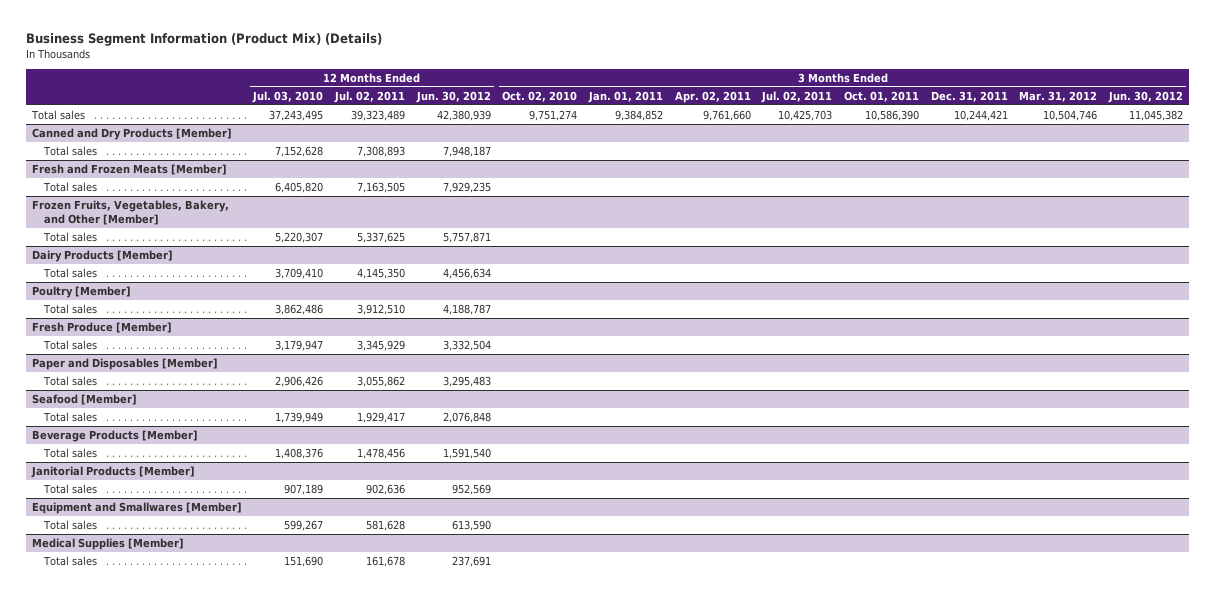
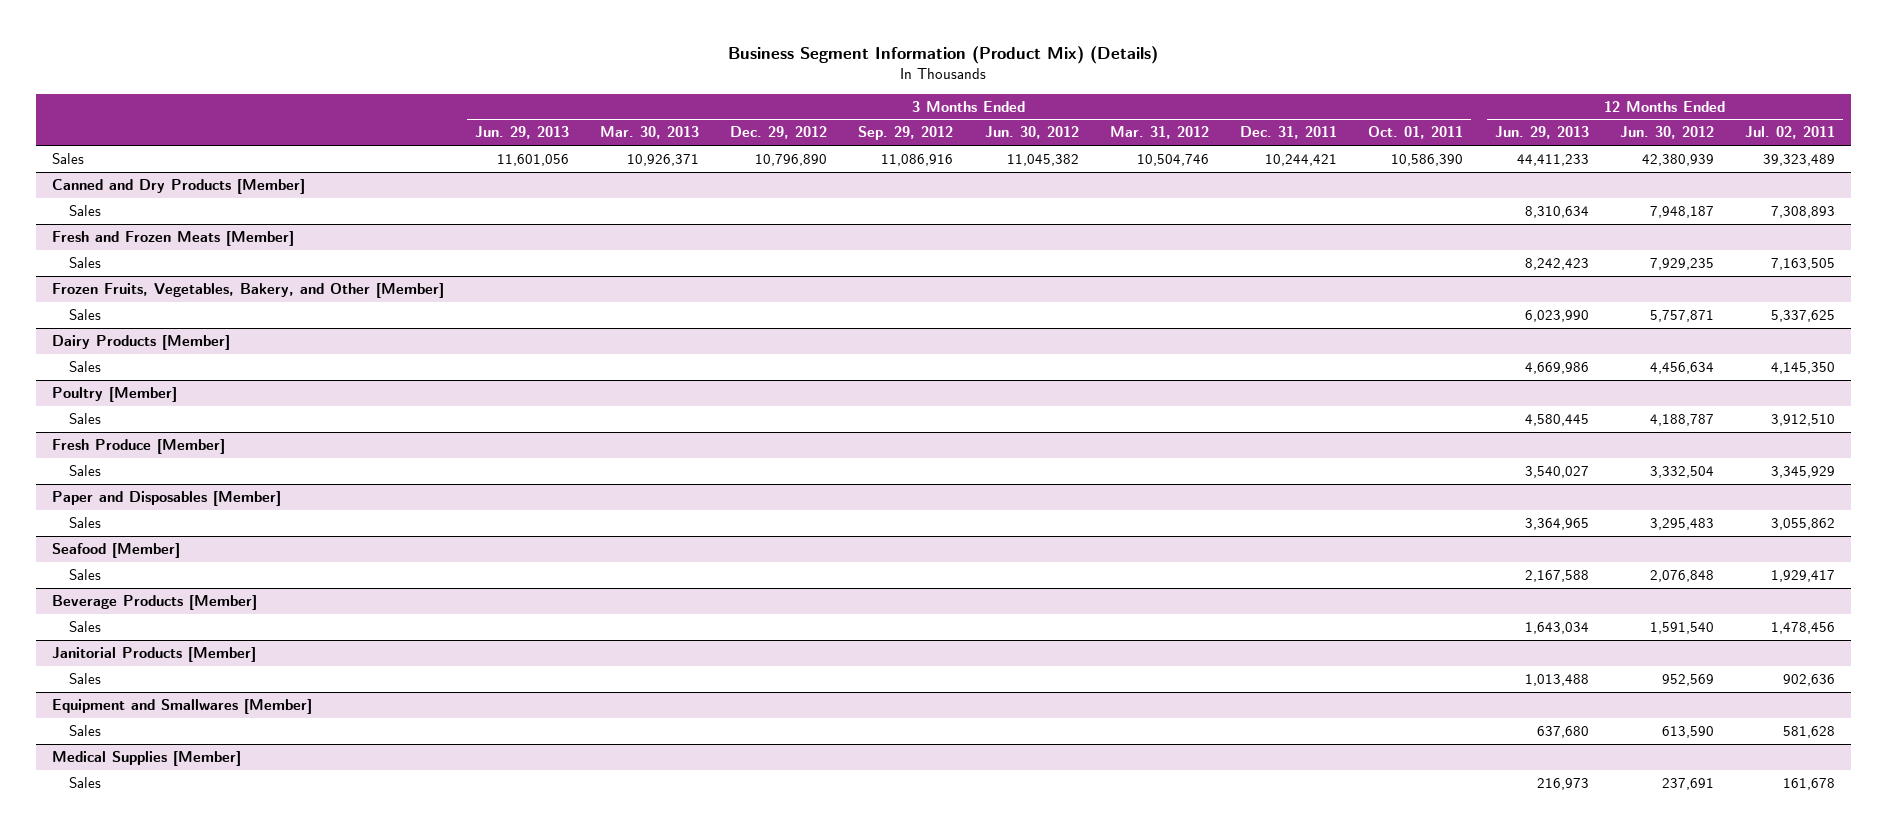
- | 12 Months Ended Jul. 03, 2010 | 12 Months Ended Jul. 02, 2011 | 12 Months Ended Jun. 30, 2012 | 3 Months Ended Oct. 02, 2010 | 3 Months Ended Jan. 01, 2011 | 3 Months Ended Apr. 02, 2011 | 3 Months Ended Jul. 02, 2011 | 3 Months Ended Oct. 01, 2011 | 3 Months Ended Dec. 31, 2011 | 3 Months Ended Mar. 31, 2012 | 3 Months Ended Jun. 30, 2012
+ | 3 Months Ended Jun. 29, 2013 | 3 Months Ended Mar. 30, 2013 | 3 Months Ended Dec. 29, 2012 | 3 Months Ended Sep. 29, 2012 | 3 Months Ended Jun. 30, 2012 | 3 Months Ended Mar. 31, 2012 | 3 Months Ended Dec. 31, 2011 | 3 Months Ended Oct. 01, 2011 | 12 Months Ended Jun. 29, 2013 | 12 Months Ended Jun. 30, 2012 | 12 Months Ended Jul. 02, 2011
- Total sales | 37,243,495 | 39,323,489 | 42,380,939 | 9,751,274 | 9,384,852 | 9,761,660 | 10,425,703 | 10,586,390 | 10,244,421 | 10,504,746 | 11,045,382
+ Sales | 11,601,056 | 10,926,371 | 10,796,890 | 11,086,916 | 11,045,382 | 10,504,746 | 10,244,421 | 10,586,390 | 44,411,233 | 42,380,939 | 39,323,489
@ Canned and Dry Products [Member]
- Total sales | 7,152,628 | 7,308,893 | 7,948,187 | | | | | | | |
+ Sales | | | | | | | | | 8,310,634 | 7,948,187 | 7,308,893
@ Fresh and Frozen Meats [Member]
- Total sales | 6,405,820 | 7,163,505 | 7,929,235 | | | | | | | |
+ Sales | | | | | | | | | 8,242,423 | 7,929,235 | 7,163,505
@ Frozen Fruits, Vegetables, Bakery, and Other [Member]
- Total sales | 5,220,307 | 5,337,625 | 5,757,871 | | | | | | | |
+ Sales | | | | | | | | | 6,023,990 | 5,757,871 | 5,337,625
@ Dairy Products [Member]
- Total sales | 3,709,410 | 4,145,350 | 4,456,634 | | | | | | | |
+ Sales | | | | | | | | | 4,669,986 | 4,456,634 | 4,145,350
@ Poultry [Member]
- Total sales | 3,862,486 | 3,912,510 | 4,188,787 | | | | | | | |
+ Sales | | | | | | | | | 4,580,445 | 4,188,787 | 3,912,510
@ Fresh Produce [Member]
- Total sales | 3,179,947 | 3,345,929 | 3,332,504 | | | | | | | |
+ Sales | | | | | | | | | 3,540,027 | 3,332,504 | 3,345,929
@ Paper and Disposables [Member]
- Total sales | 2,906,426 | 3,055,862 | 3,295,483 | | | | | | | |
+ Sales | | | | | | | | | 3,364,965 | 3,295,483 | 3,055,862
@ Seafood [Member]
- Total sales | 1,739,949 | 1,929,417 | 2,076,848 | | | | | | | |
+ Sales | | | | | | | | | 2,167,588 | 2,076,848 | 1,929,417
@ Beverage Products [Member]
- Total sales | 1,408,376 | 1,478,456 | 1,591,540 | | | | | | | |
+ Sales | | | | | | | | | 1,643,034 | 1,591,540 | 1,478,456
@ Janitorial Products [Member]
- Total sales | 907,189 | 902,636 | 952,569 | | | | | | | |
+ Sales | | | | | | | | | 1,013,488 | 952,569 | 902,636
@ Equipment and Smallwares [Member]
- Total sales | 599,267 | 581,628 | 613,590 | | | | | | | |
+ Sales | | | | | | | | | 637,680 | 613,590 | 581,628
@ Medical Supplies [Member]
- Total sales | 151,690 | 161,678 | 237,691 | | | | | | | |
+ Sales | | | | | | | | | 216,973 | 237,691 | 161,678

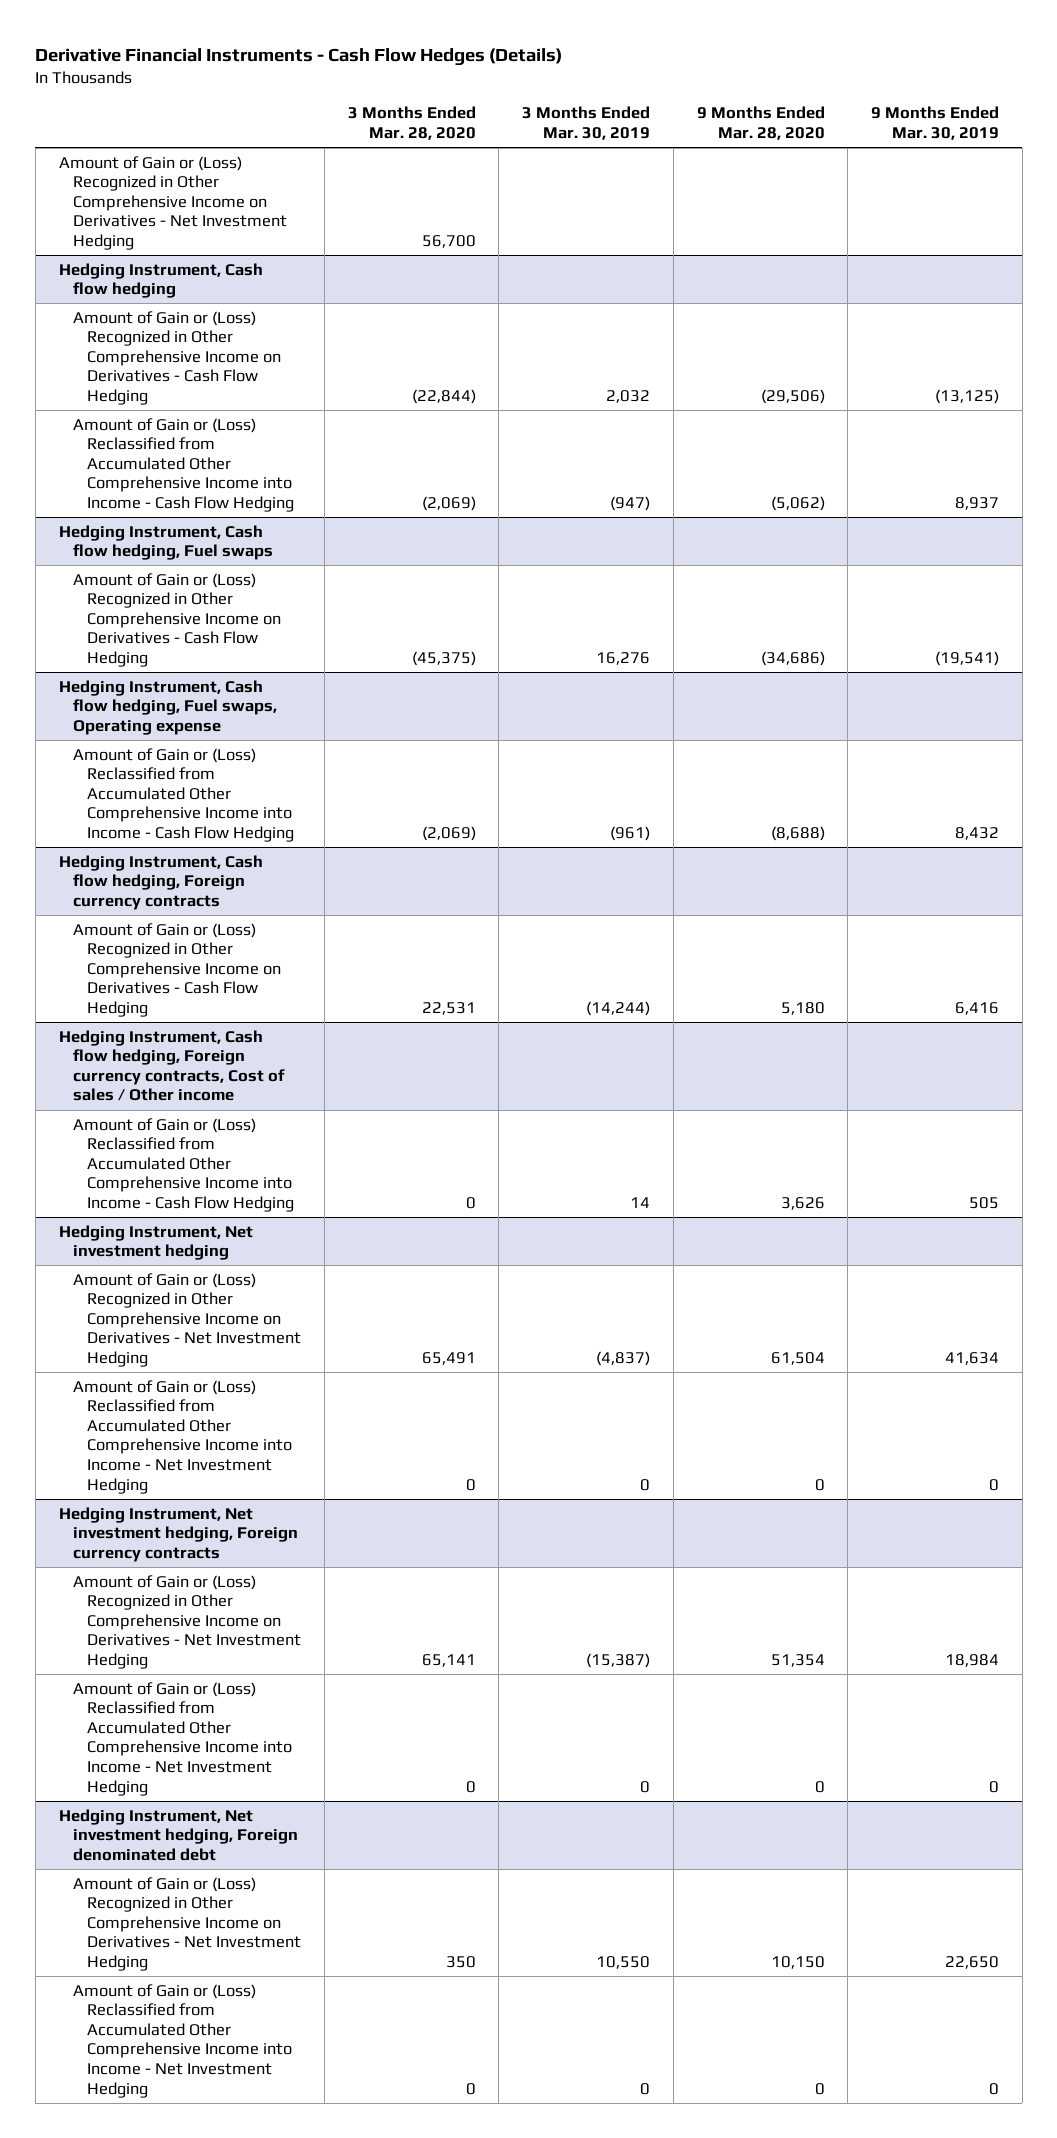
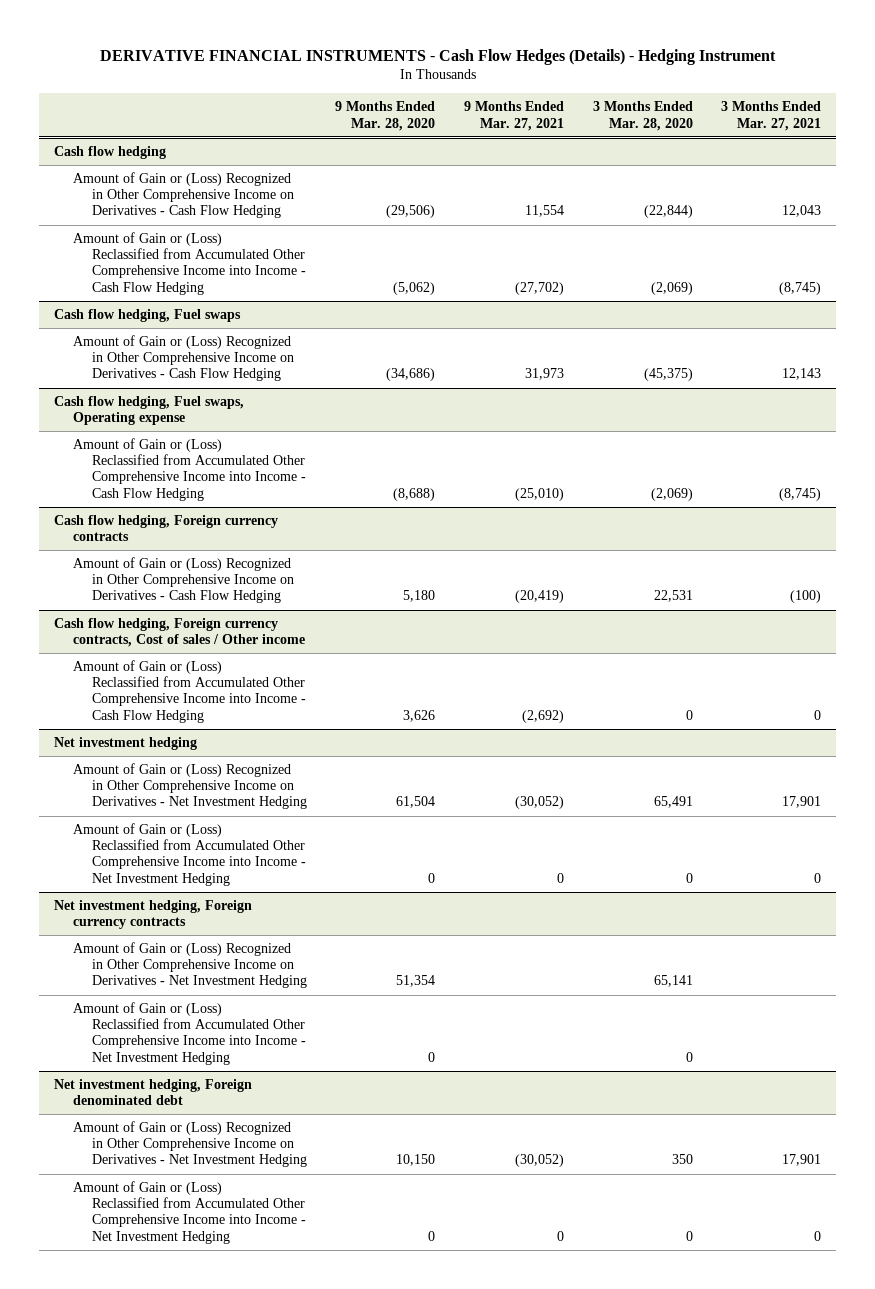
- Derivative Financial Instruments - Cash Flow Hedges (Details)
+ DERIVATIVE FINANCIAL INSTRUMENTS - Cash Flow Hedges (Details) - Hedging Instrument
- | 3 Months Ended Mar. 28, 2020 | 3 Months Ended Mar. 30, 2019 | 9 Months Ended Mar. 28, 2020 | 9 Months Ended Mar. 30, 2019
+ | 9 Months Ended Mar. 28, 2020 | 9 Months Ended Mar. 27, 2021 | 3 Months Ended Mar. 28, 2020 | 3 Months Ended Mar. 27, 2021
- Amount of Gain or (Loss) Recognized in Other Comprehensive Income on Derivatives - Net Investment Hedging | 56,700 | | |
- Hedging Instrument, Cash flow hedging
+ Cash flow hedging
- Hedging Instrument, Cash flow hedging, Fuel swaps
+ Cash flow hedging, Fuel swaps
- Hedging Instrument, Cash flow hedging, Fuel swaps, Operating expense
+ Cash flow hedging, Fuel swaps, Operating expense
- Hedging Instrument, Cash flow hedging, Foreign currency contracts
+ Cash flow hedging, Foreign currency contracts
- Hedging Instrument, Cash flow hedging, Foreign currency contracts, Cost of sales / Other income
+ Cash flow hedging, Foreign currency contracts, Cost of sales / Other income
- Hedging Instrument, Net investment hedging
+ Net investment hedging
- Hedging Instrument, Net investment hedging, Foreign currency contracts
+ Net investment hedging, Foreign currency contracts
- Hedging Instrument, Net investment hedging, Foreign denominated debt
+ Net investment hedging, Foreign denominated debt

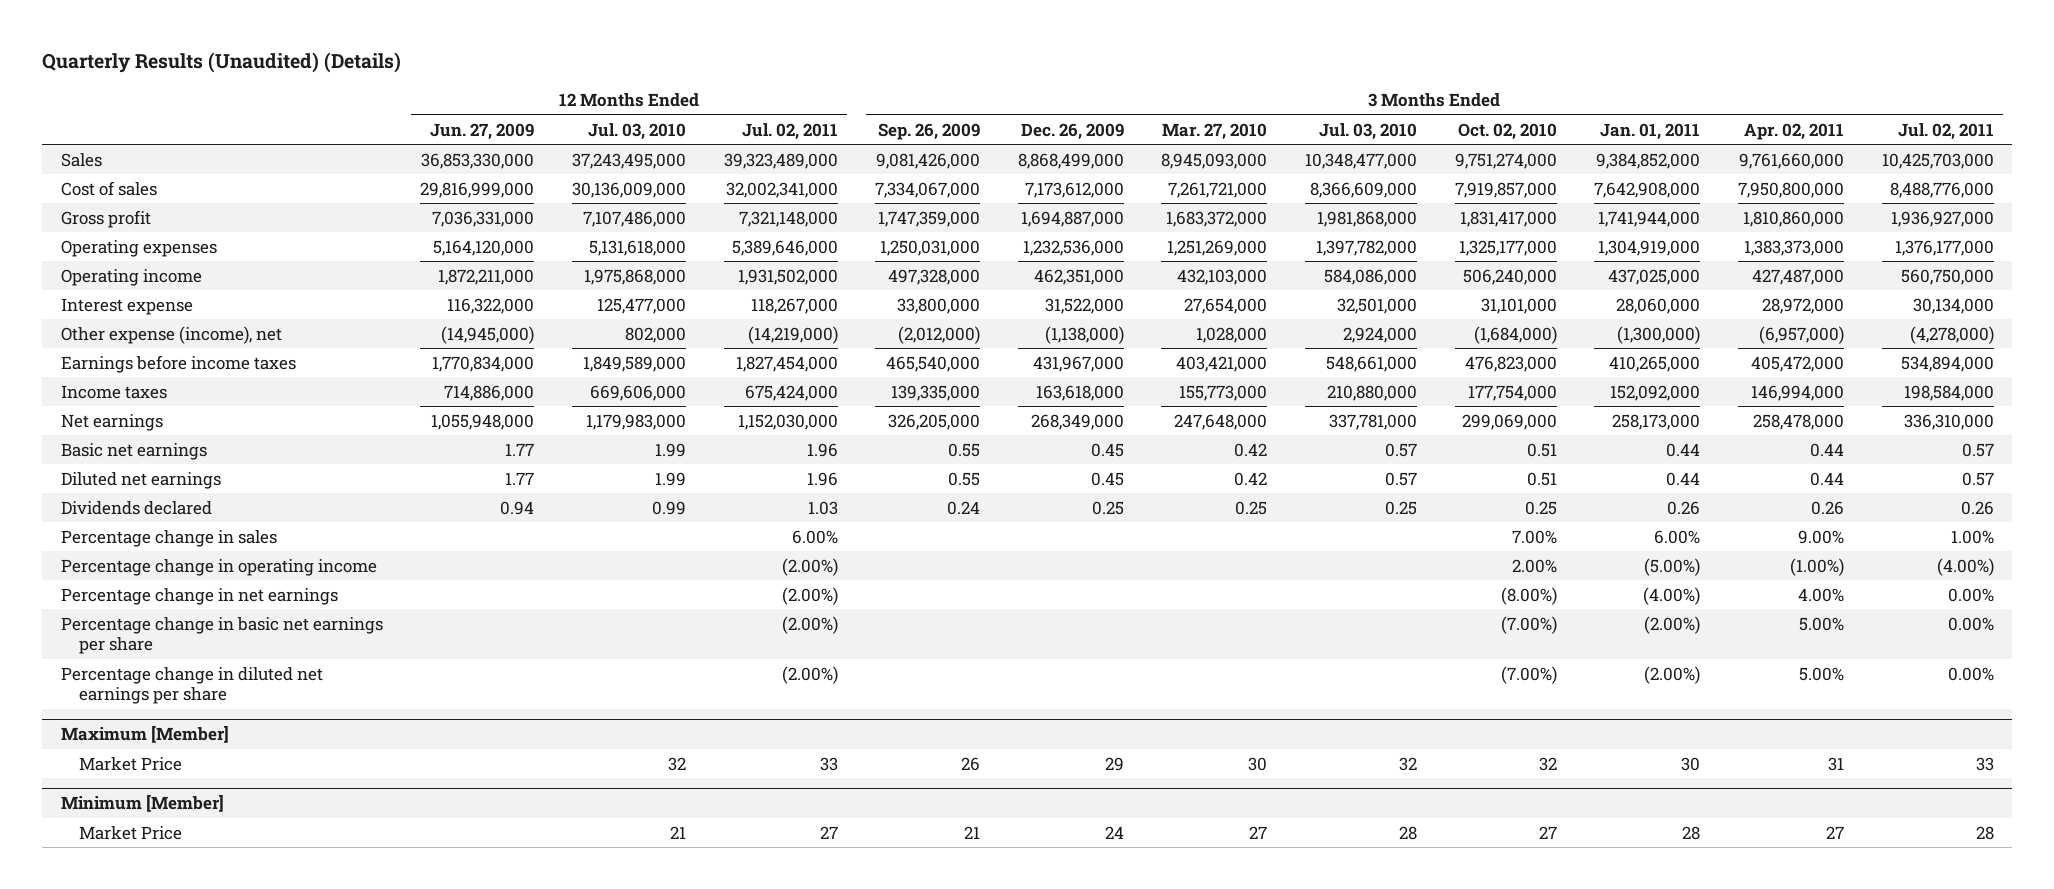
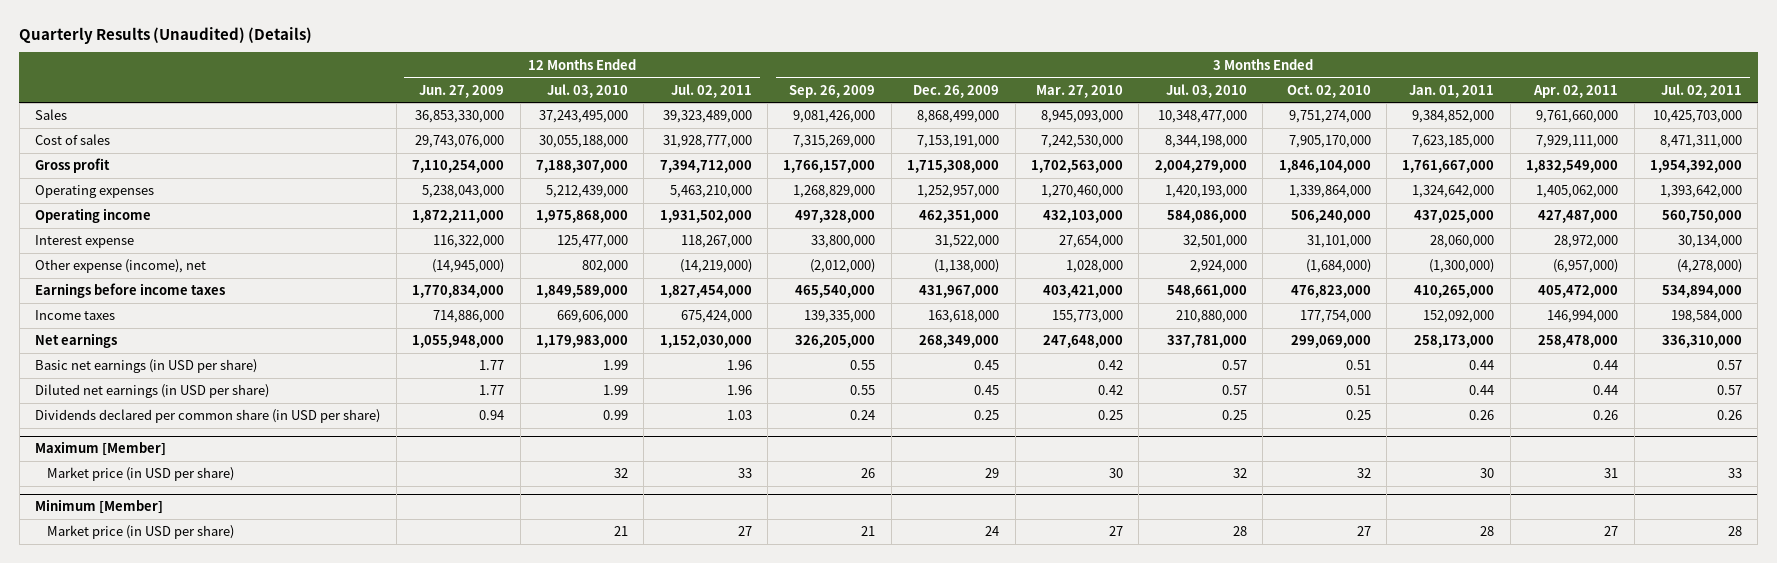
- Cost of sales | 29,816,999,000 | 30,136,009,000 | 32,002,341,000 | 7,334,067,000 | 7,173,612,000 | 7,261,721,000 | 8,366,609,000 | 7,919,857,000 | 7,642,908,000 | 7,950,800,000 | 8,488,776,000
- Gross profit | 7,036,331,000 | 7,107,486,000 | 7,321,148,000 | 1,747,359,000 | 1,694,887,000 | 1,683,372,000 | 1,981,868,000 | 1,831,417,000 | 1,741,944,000 | 1,810,860,000 | 1,936,927,000
- Operating expenses | 5,164,120,000 | 5,131,618,000 | 5,389,646,000 | 1,250,031,000 | 1,232,536,000 | 1,251,269,000 | 1,397,782,000 | 1,325,177,000 | 1,304,919,000 | 1,383,373,000 | 1,376,177,000
+ Cost of sales | 29,743,076,000 | 30,055,188,000 | 31,928,777,000 | 7,315,269,000 | 7,153,191,000 | 7,242,530,000 | 8,344,198,000 | 7,905,170,000 | 7,623,185,000 | 7,929,111,000 | 8,471,311,000
+ Gross profit | 7,110,254,000 | 7,188,307,000 | 7,394,712,000 | 1,766,157,000 | 1,715,308,000 | 1,702,563,000 | 2,004,279,000 | 1,846,104,000 | 1,761,667,000 | 1,832,549,000 | 1,954,392,000
+ Operating expenses | 5,238,043,000 | 5,212,439,000 | 5,463,210,000 | 1,268,829,000 | 1,252,957,000 | 1,270,460,000 | 1,420,193,000 | 1,339,864,000 | 1,324,642,000 | 1,405,062,000 | 1,393,642,000
- Basic net earnings | 1.77 | 1.99 | 1.96 | 0.55 | 0.45 | 0.42 | 0.57 | 0.51 | 0.44 | 0.44 | 0.57
- Diluted net earnings | 1.77 | 1.99 | 1.96 | 0.55 | 0.45 | 0.42 | 0.57 | 0.51 | 0.44 | 0.44 | 0.57
- Dividends declared | 0.94 | 0.99 | 1.03 | 0.24 | 0.25 | 0.25 | 0.25 | 0.25 | 0.26 | 0.26 | 0.26
- Percentage change in sales | | | 6.00% | | | | | 7.00% | 6.00% | 9.00% | 1.00%
- Percentage change in operating income | | | (2.00%) | | | | | 2.00% | (5.00%) | (1.00%) | (4.00%)
- Percentage change in net earnings | | | (2.00%) | | | | | (8.00%) | (4.00%) | 4.00% | 0.00%
- Percentage change in basic net earnings per share | | | (2.00%) | | | | | (7.00%) | (2.00%) | 5.00% | 0.00%
- Percentage change in diluted net earnings per share | | | (2.00%) | | | | | (7.00%) | (2.00%) | 5.00% | 0.00%
+ Basic net earnings (in USD per share) | 1.77 | 1.99 | 1.96 | 0.55 | 0.45 | 0.42 | 0.57 | 0.51 | 0.44 | 0.44 | 0.57
+ Diluted net earnings (in USD per share) | 1.77 | 1.99 | 1.96 | 0.55 | 0.45 | 0.42 | 0.57 | 0.51 | 0.44 | 0.44 | 0.57
+ Dividends declared per common share (in USD per share) | 0.94 | 0.99 | 1.03 | 0.24 | 0.25 | 0.25 | 0.25 | 0.25 | 0.26 | 0.26 | 0.26
@ Maximum [Member]
- Market Price | | 32 | 33 | 26 | 29 | 30 | 32 | 32 | 30 | 31 | 33
+ Market price (in USD per share) | | 32 | 33 | 26 | 29 | 30 | 32 | 32 | 30 | 31 | 33
@ Minimum [Member]
- Market Price | | 21 | 27 | 21 | 24 | 27 | 28 | 27 | 28 | 27 | 28
+ Market price (in USD per share) | | 21 | 27 | 21 | 24 | 27 | 28 | 27 | 28 | 27 | 28

